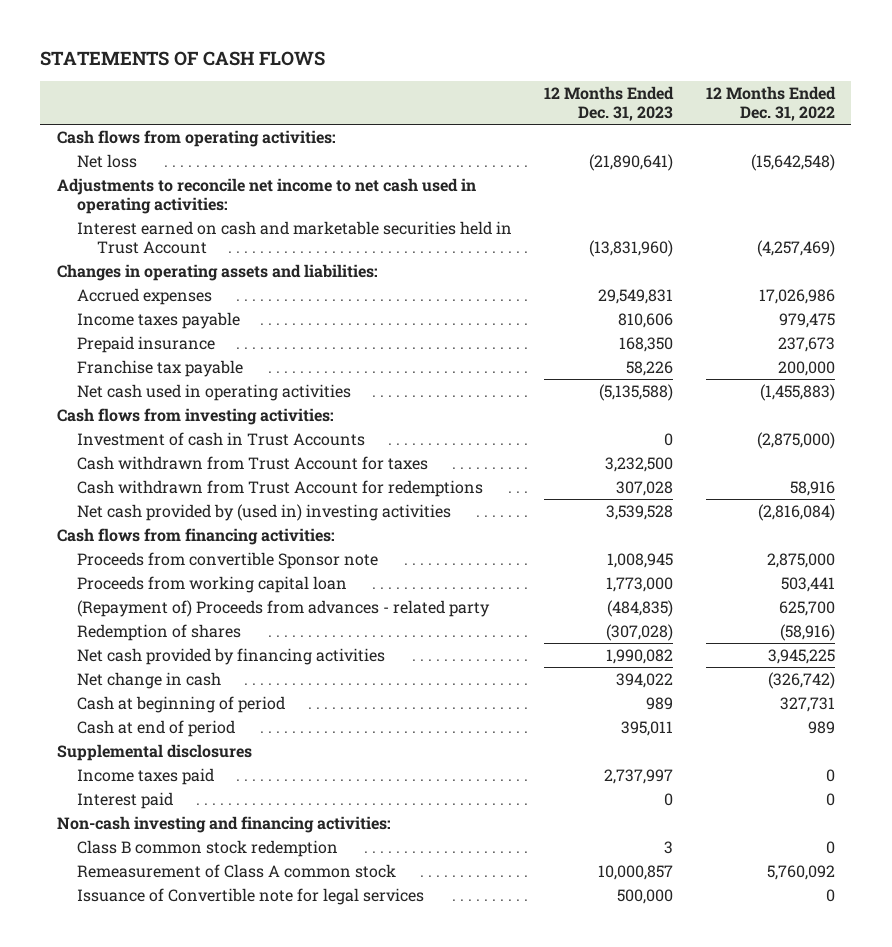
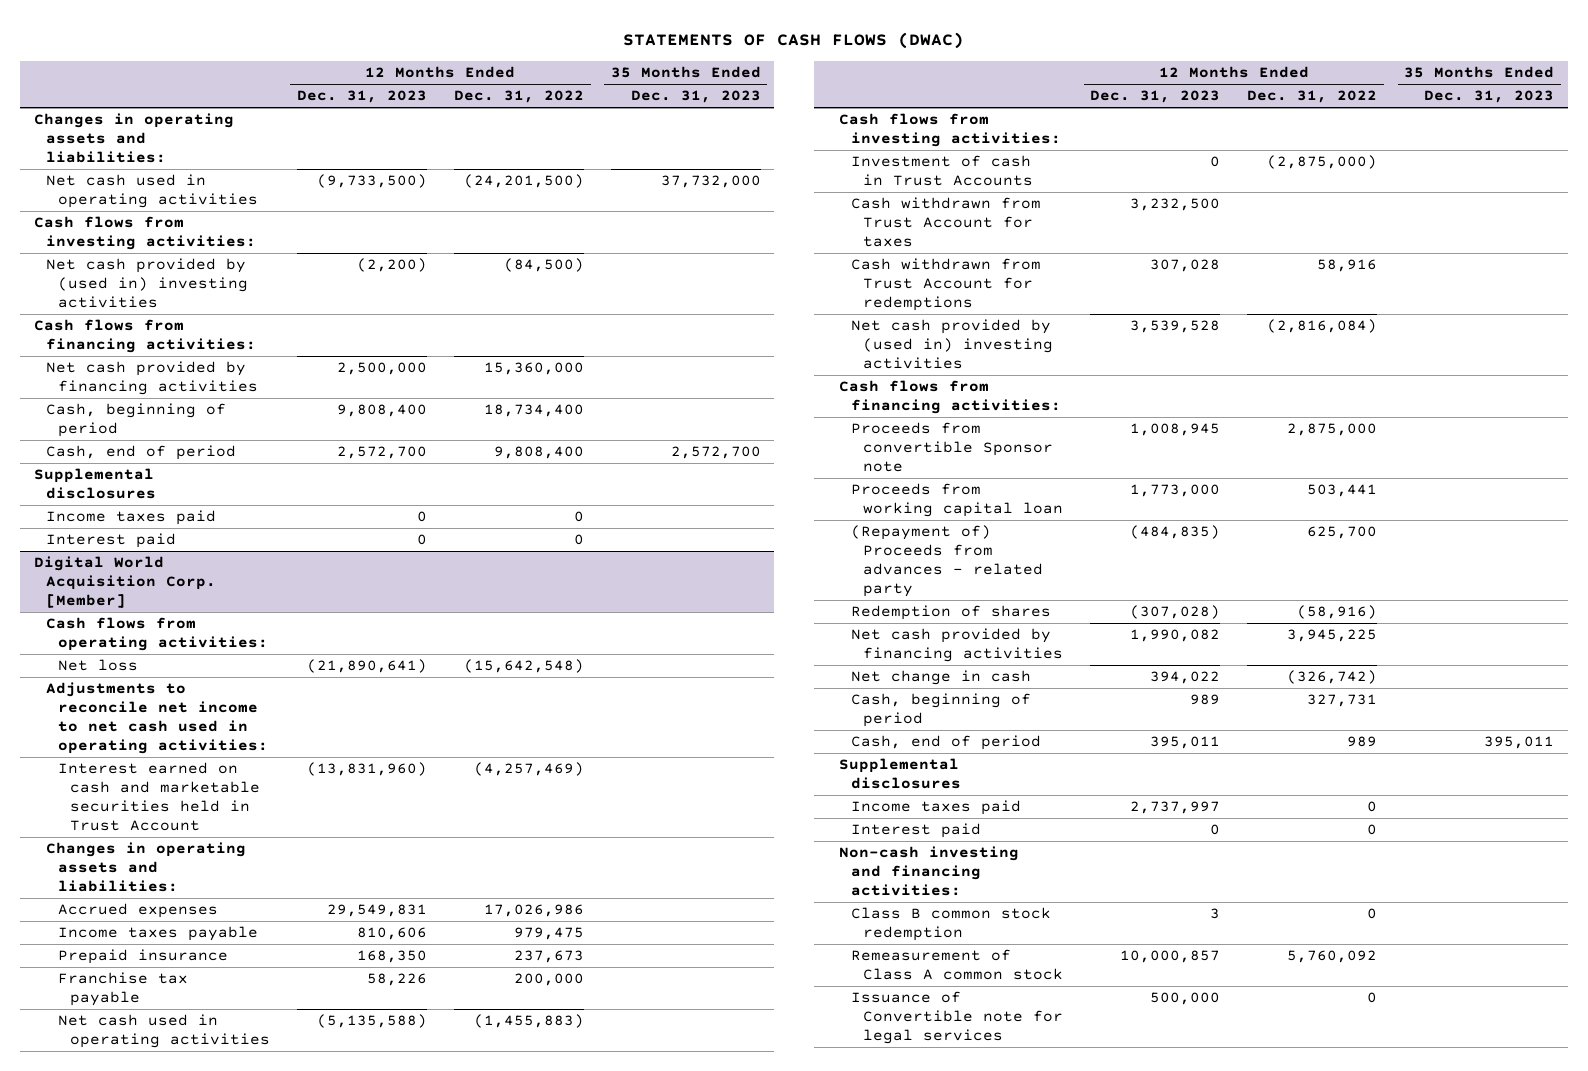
- STATEMENTS OF CASH FLOWS
+ STATEMENTS OF CASH FLOWS (DWAC)
- | 12 Months Ended Dec. 31, 2023 | 12 Months Ended Dec. 31, 2022
+ | 12 Months Ended Dec. 31, 2023 | 12 Months Ended Dec. 31, 2022 | 35 Months Ended Dec. 31, 2023
+ Changes in operating assets and liabilities:
+ Net cash used in operating activities | (9,733,500) | (24,201,500) | 37,732,000
+ Cash flows from investing activities:
+ Net cash provided by (used in) investing activities | (2,200) | (84,500) |
+ Cash flows from financing activities:
+ Net cash provided by financing activities | 2,500,000 | 15,360,000 |
+ Cash, beginning of period | 9,808,400 | 18,734,400 |
+ Cash, end of period | 2,572,700 | 9,808,400 | 2,572,700
+ Supplemental disclosures
+ Income taxes paid | 0 | 0 |
+ Interest paid | 0 | 0 |
+ Digital World Acquisition Corp. [Member]
- Cash at beginning of period | 989 | 327,731
- Cash at end of period | 395,011 | 989
+ Cash, beginning of period | 989 | 327,731 |
+ Cash, end of period | 395,011 | 989 | 395,011

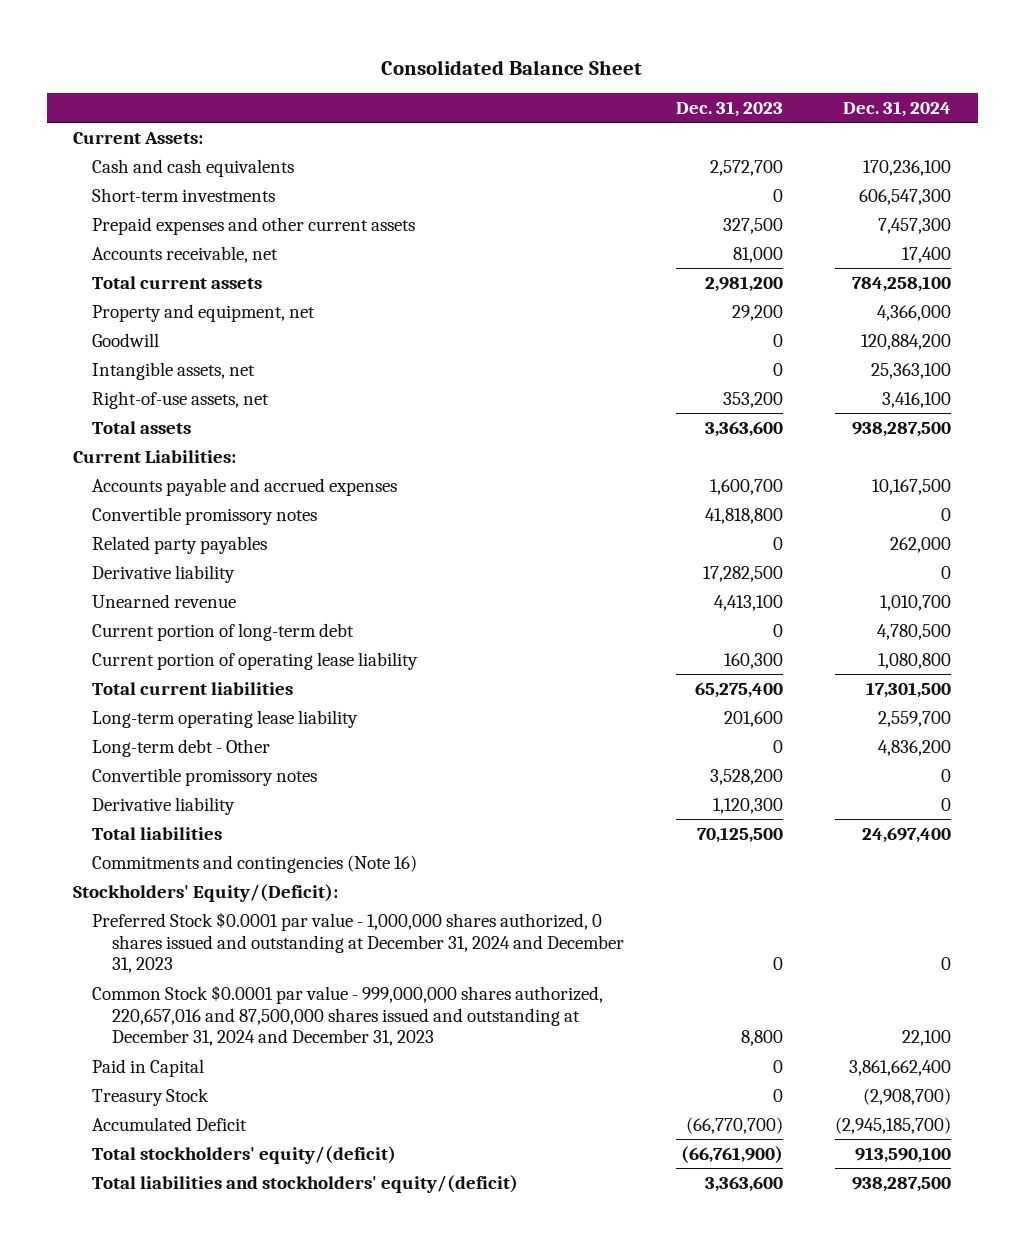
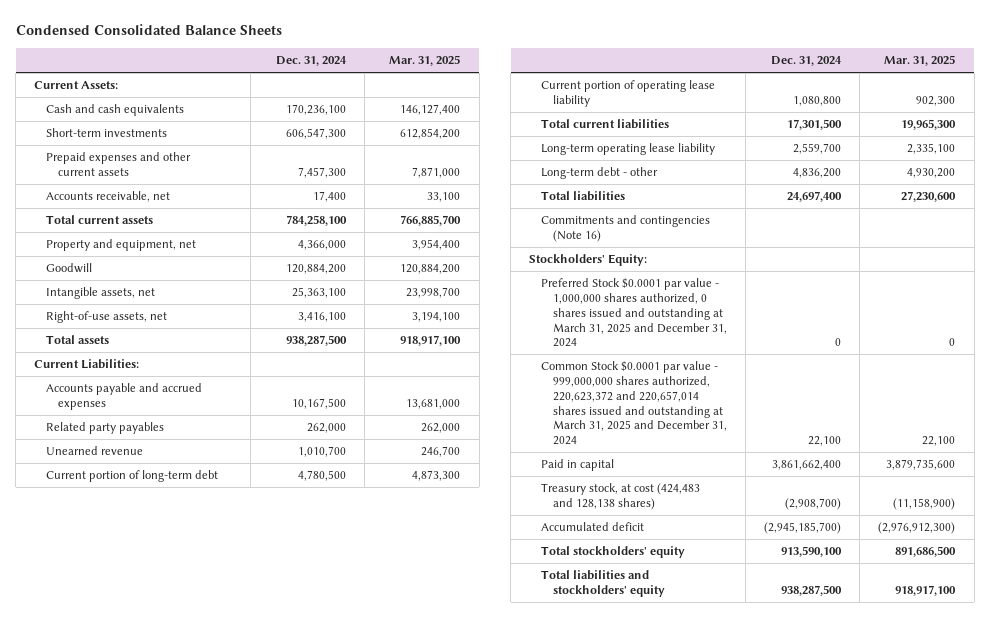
- Consolidated Balance Sheet
+ Condensed Consolidated Balance Sheets
- | Dec. 31, 2023 | Dec. 31, 2024
+ | Dec. 31, 2024 | Mar. 31, 2025
- Convertible promissory notes | 41,818,800 | 0
- Derivative liability | 17,282,500 | 0
- Long-term debt - Other | 0 | 4,836,200
- Convertible promissory notes | 3,528,200 | 0
- Derivative liability | 1,120,300 | 0
+ Long-term debt - other | 4,836,200 | 4,930,200
- Stockholders' Equity/(Deficit):
- Preferred Stock $0.0001 par value - 1,000,000 shares authorized, 0 shares issued and outstanding at December 31, 2024 and December 31, 2023 | 0 | 0
- Common Stock $0.0001 par value - 999,000,000 shares authorized, 220,657,016 and 87,500,000 shares issued and outstanding at December 31, 2024 and December 31, 2023 | 8,800 | 22,100
- Paid in Capital | 0 | 3,861,662,400
- Treasury Stock | 0 | (2,908,700)
- Accumulated Deficit | (66,770,700) | (2,945,185,700)
- Total stockholders' equity/(deficit) | (66,761,900) | 913,590,100
- Total liabilities and stockholders' equity/(deficit) | 3,363,600 | 938,287,500
+ Stockholders' Equity:
+ Preferred Stock $0.0001 par value - 1,000,000 shares authorized, 0 shares issued and outstanding at March 31, 2025 and December 31, 2024 | 0 | 0
+ Common Stock $0.0001 par value - 999,000,000 shares authorized, 220,623,372 and 220,657,014 shares issued and outstanding at March 31, 2025 and December 31, 2024 | 22,100 | 22,100
+ Paid in capital | 3,861,662,400 | 3,879,735,600
+ Treasury stock, at cost (424,483 and 128,138 shares) | (2,908,700) | (11,158,900)
+ Accumulated deficit | (2,945,185,700) | (2,976,912,300)
+ Total stockholders' equity | 913,590,100 | 891,686,500
+ Total liabilities and stockholders' equity | 938,287,500 | 918,917,100

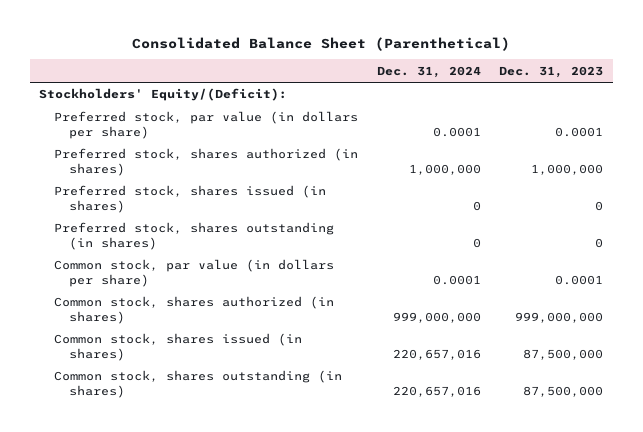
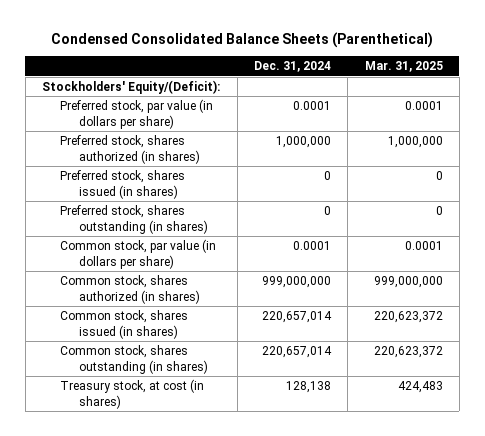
- Consolidated Balance Sheet (Parenthetical)
+ Condensed Consolidated Balance Sheets (Parenthetical)
- | Dec. 31, 2024 | Dec. 31, 2023
+ | Dec. 31, 2024 | Mar. 31, 2025
- Common stock, shares issued (in shares) | 220,657,016 | 87,500,000
- Common stock, shares outstanding (in shares) | 220,657,016 | 87,500,000
+ Common stock, shares issued (in shares) | 220,657,014 | 220,623,372
+ Common stock, shares outstanding (in shares) | 220,657,014 | 220,623,372
+ Treasury stock, at cost (in shares) | 128,138 | 424,483

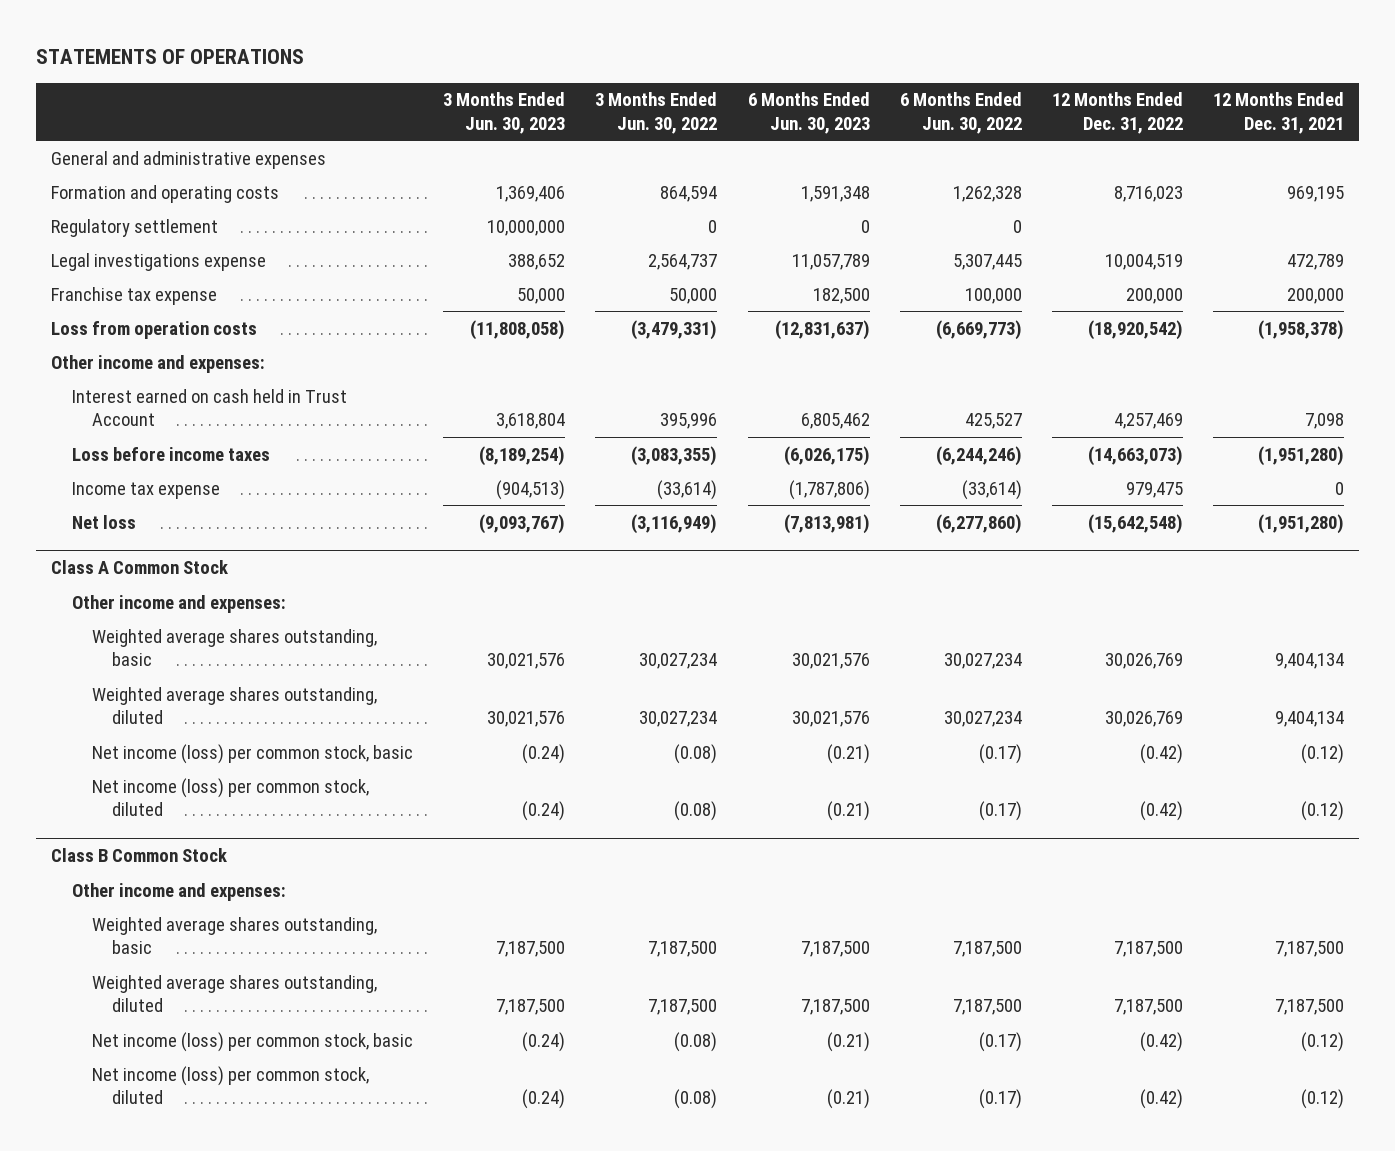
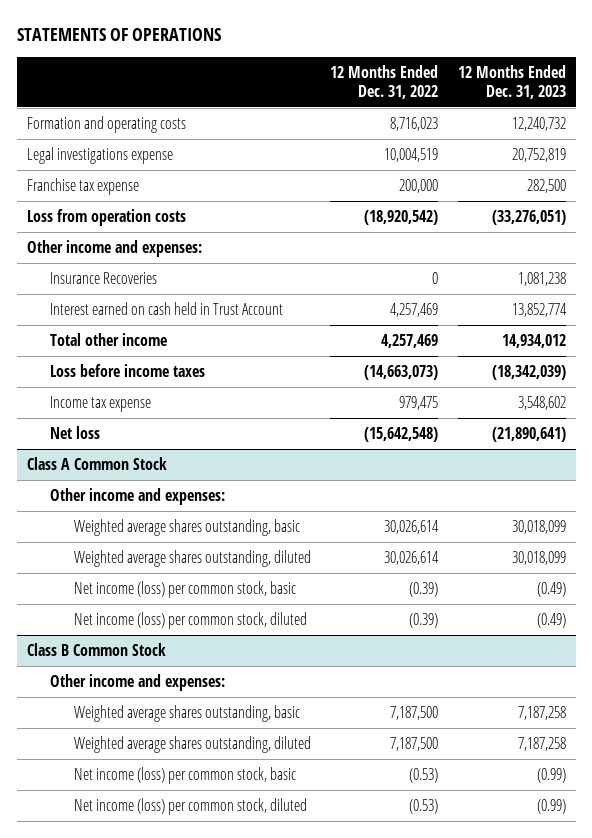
- | 3 Months Ended Jun. 30, 2023 | 3 Months Ended Jun. 30, 2022 | 6 Months Ended Jun. 30, 2023 | 6 Months Ended Jun. 30, 2022 | 12 Months Ended Dec. 31, 2022 | 12 Months Ended Dec. 31, 2021
+ | 12 Months Ended Dec. 31, 2022 | 12 Months Ended Dec. 31, 2023
- General and administrative expenses
- Regulatory settlement | 10,000,000 | 0 | 0 | 0 | |
+ Insurance Recoveries | 0 | 1,081,238
+ Total other income | 4,257,469 | 14,934,012
@ Class A Common Stock
- Weighted average shares outstanding, basic | 30,021,576 | 30,027,234 | 30,021,576 | 30,027,234 | 30,026,769 | 9,404,134
- Weighted average shares outstanding, diluted | 30,021,576 | 30,027,234 | 30,021,576 | 30,027,234 | 30,026,769 | 9,404,134
- Net income (loss) per common stock, basic | (0.24) | (0.08) | (0.21) | (0.17) | (0.42) | (0.12)
- Net income (loss) per common stock, diluted | (0.24) | (0.08) | (0.21) | (0.17) | (0.42) | (0.12)
+ Weighted average shares outstanding, basic | 30,026,614 | 30,018,099
+ Weighted average shares outstanding, diluted | 30,026,614 | 30,018,099
+ Net income (loss) per common stock, basic | (0.39) | (0.49)
+ Net income (loss) per common stock, diluted | (0.39) | (0.49)
@ Class B Common Stock
- Net income (loss) per common stock, basic | (0.24) | (0.08) | (0.21) | (0.17) | (0.42) | (0.12)
- Net income (loss) per common stock, diluted | (0.24) | (0.08) | (0.21) | (0.17) | (0.42) | (0.12)
+ Net income (loss) per common stock, basic | (0.53) | (0.99)
+ Net income (loss) per common stock, diluted | (0.53) | (0.99)

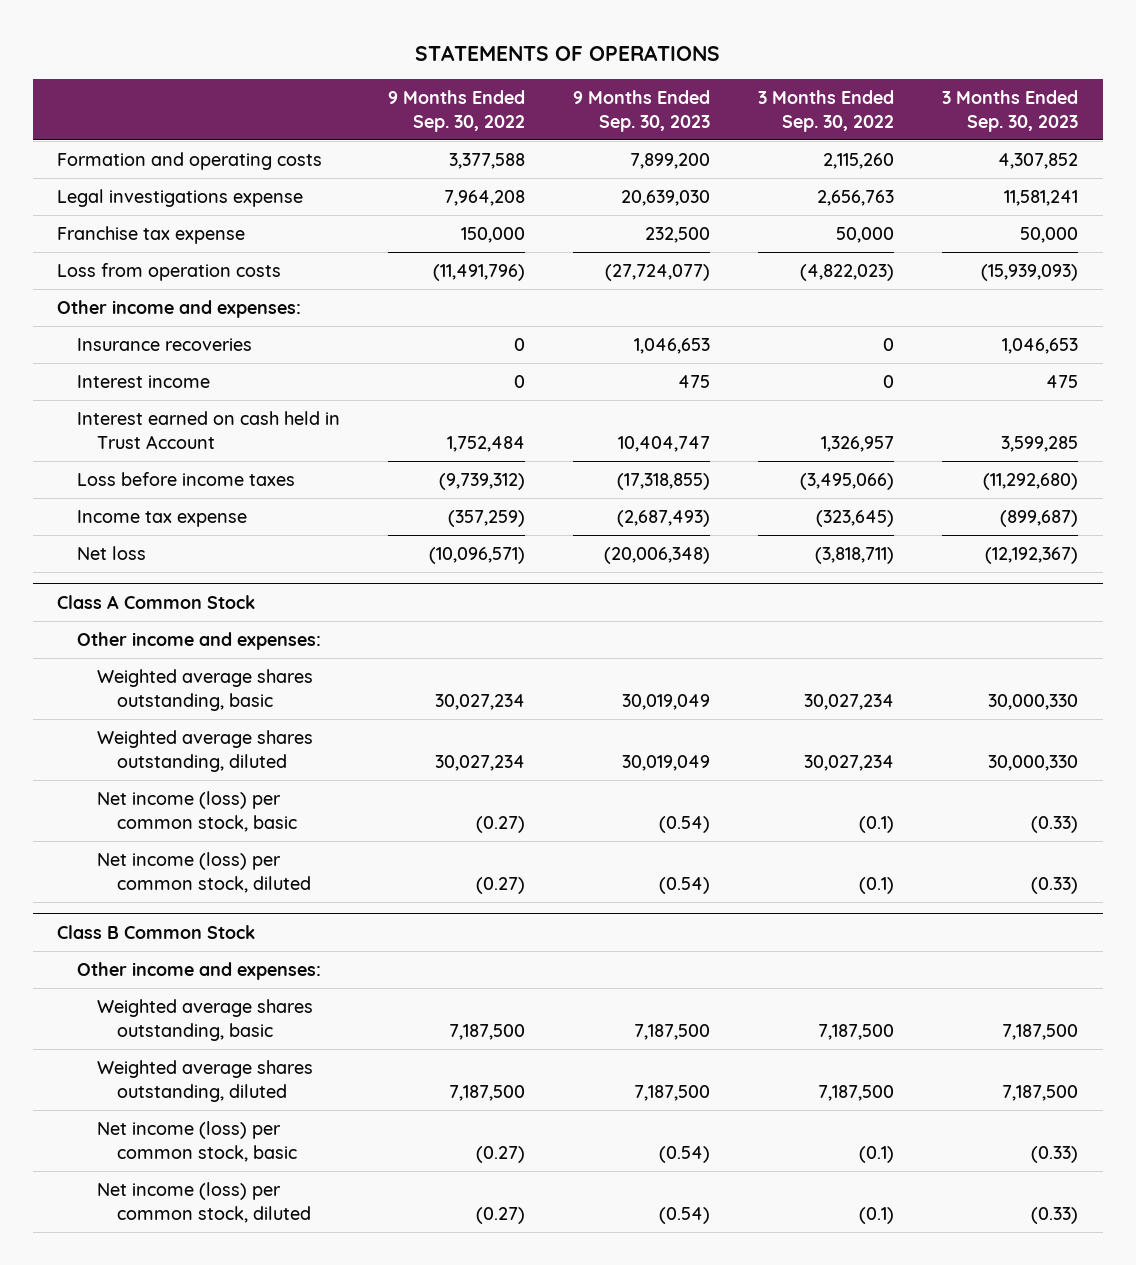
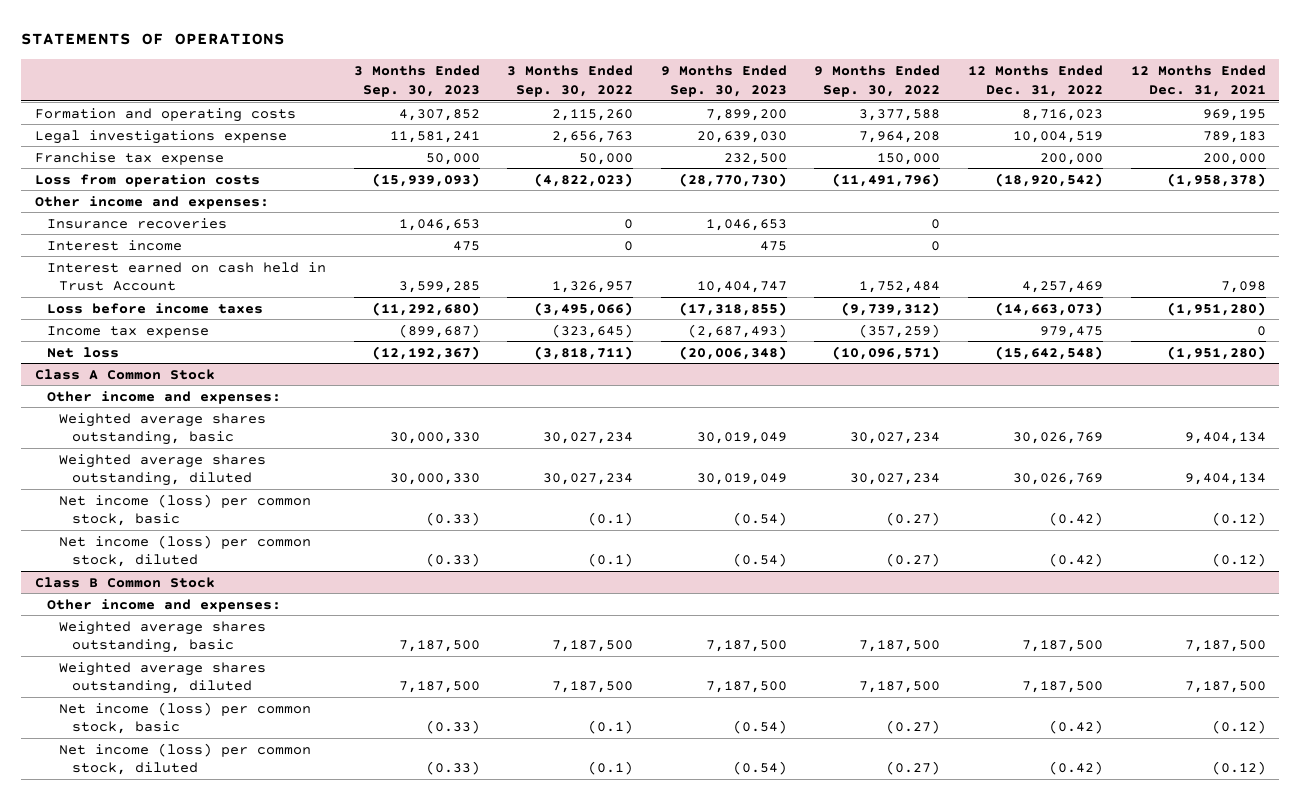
- | 9 Months Ended Sep. 30, 2022 | 9 Months Ended Sep. 30, 2023 | 3 Months Ended Sep. 30, 2022 | 3 Months Ended Sep. 30, 2023
+ | 3 Months Ended Sep. 30, 2023 | 3 Months Ended Sep. 30, 2022 | 9 Months Ended Sep. 30, 2023 | 9 Months Ended Sep. 30, 2022 | 12 Months Ended Dec. 31, 2022 | 12 Months Ended Dec. 31, 2021
- Loss from operation costs | (11,491,796) | (27,724,077) | (4,822,023) | (15,939,093)
+ Loss from operation costs | (15,939,093) | (4,822,023) | (28,770,730) | (11,491,796) | (18,920,542) | (1,958,378)

